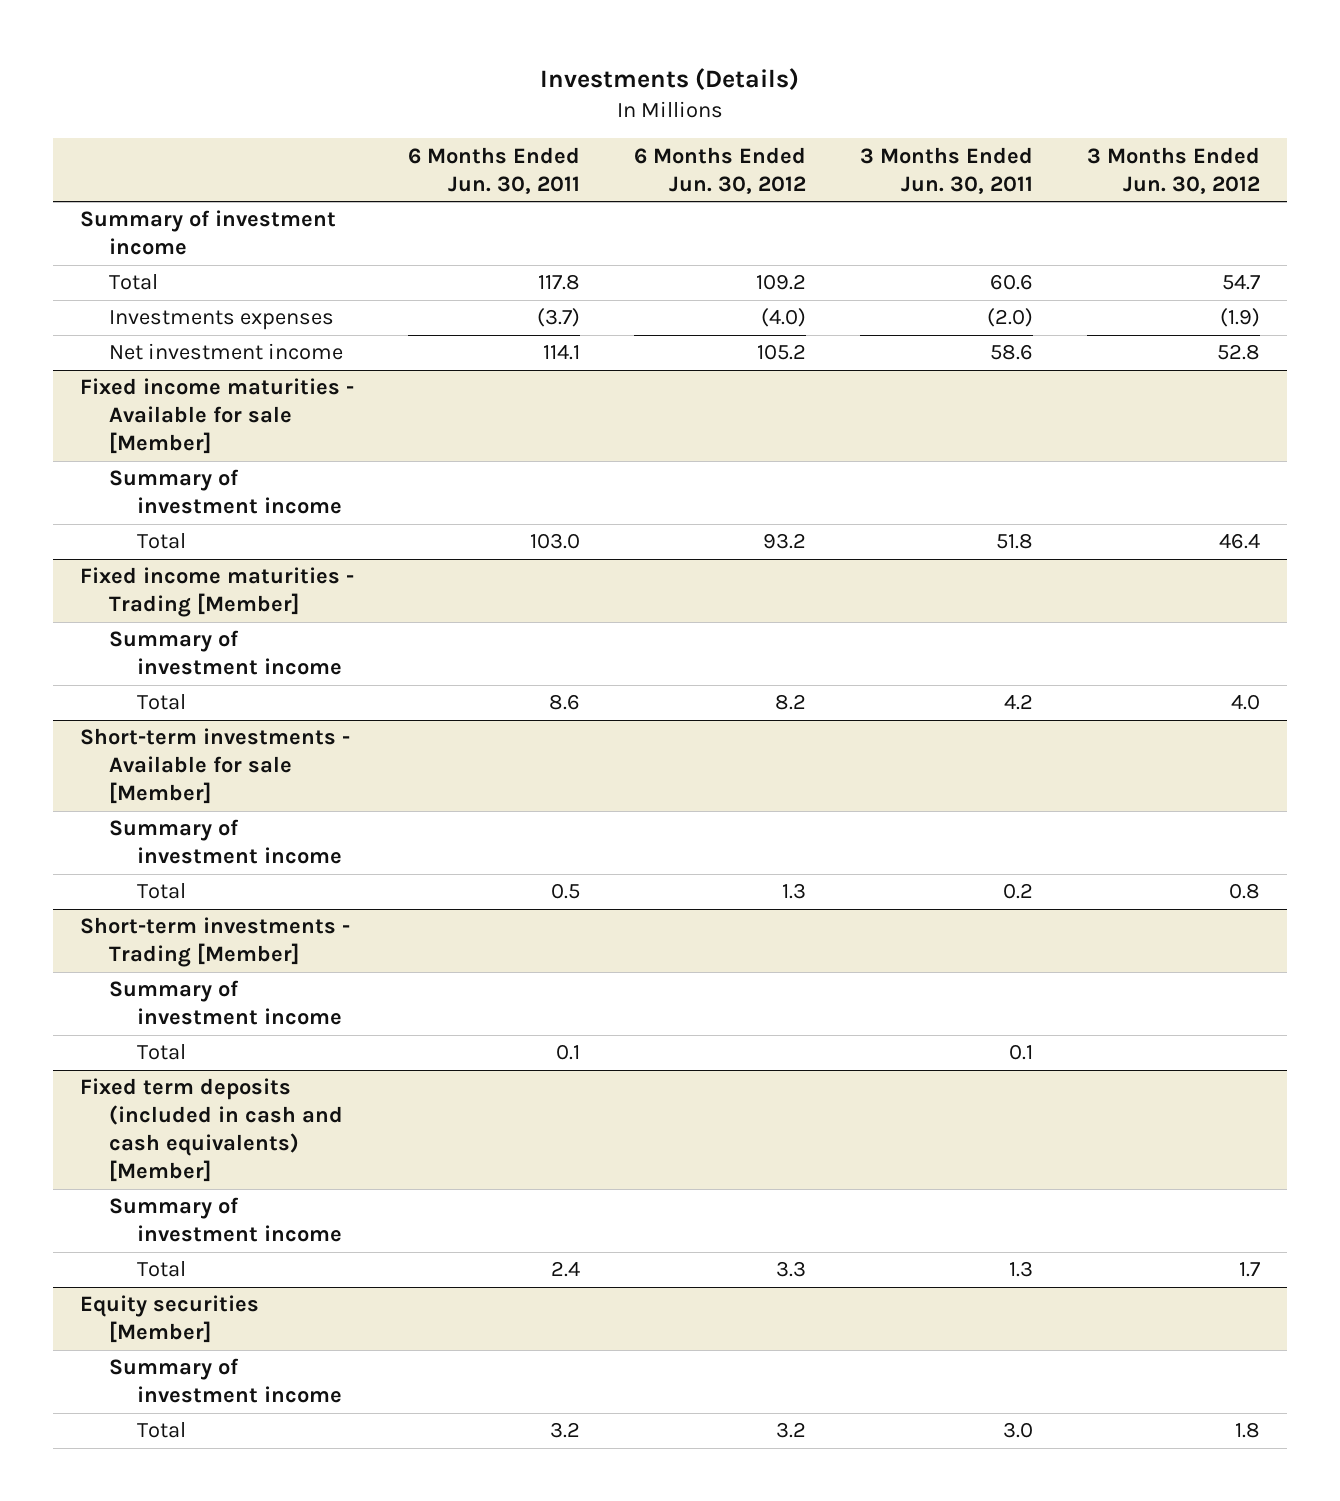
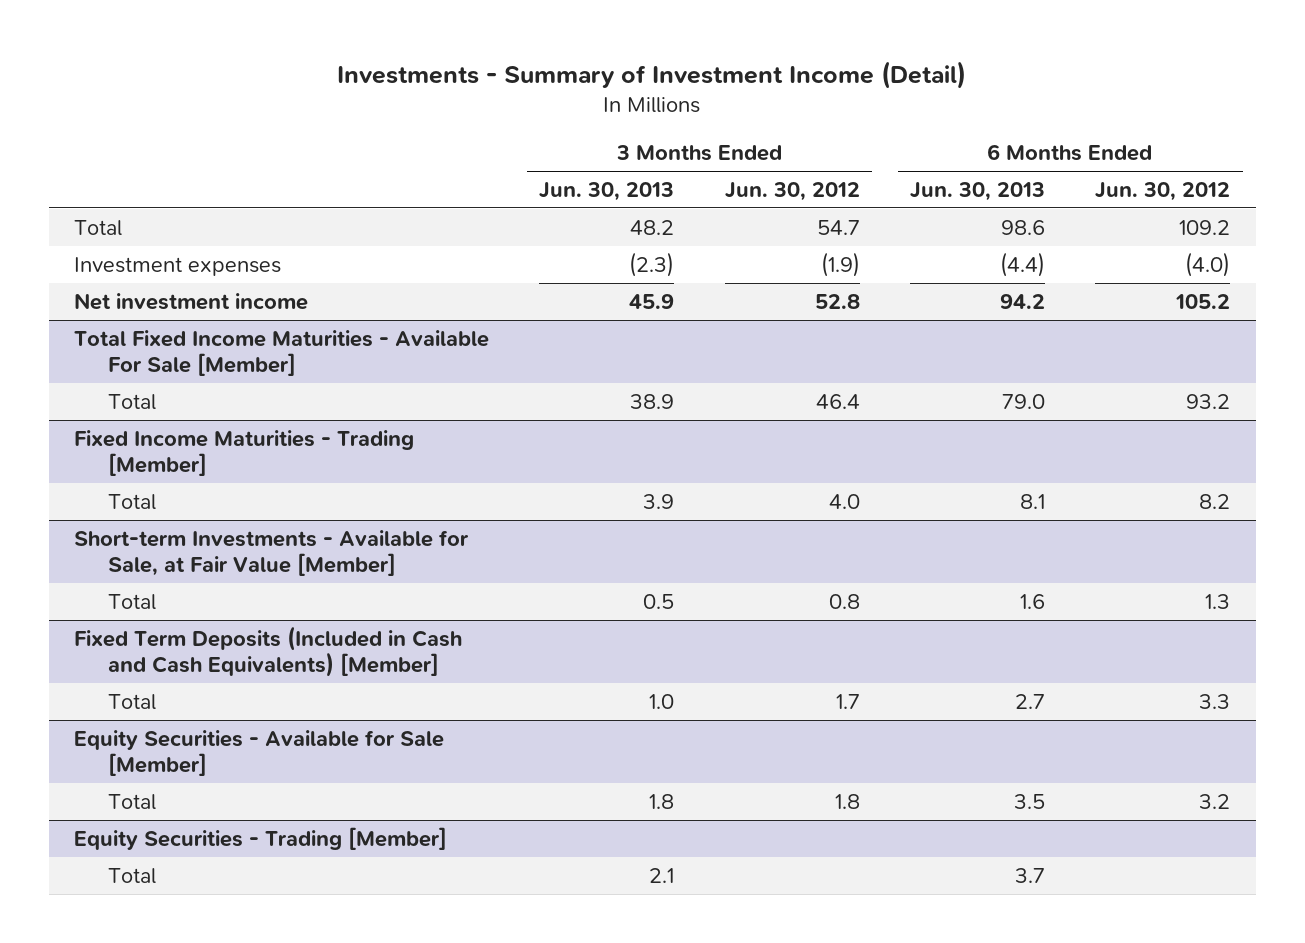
- Investments (Details)
+ Investments - Summary of Investment Income (Detail)
- | 6 Months Ended Jun. 30, 2011 | 6 Months Ended Jun. 30, 2012 | 3 Months Ended Jun. 30, 2011 | 3 Months Ended Jun. 30, 2012
+ | 3 Months Ended Jun. 30, 2013 | 3 Months Ended Jun. 30, 2012 | 6 Months Ended Jun. 30, 2013 | 6 Months Ended Jun. 30, 2012
- Summary of investment income
- Investments expenses | (3.7) | (4.0) | (2.0) | (1.9)
+ Investment expenses | (2.3) | (1.9) | (4.4) | (4.0)
- Fixed income maturities - Available for sale [Member]
- Summary of investment income
+ Total Fixed Income Maturities - Available For Sale [Member]
- Fixed income maturities - Trading [Member]
- Summary of investment income
+ Fixed Income Maturities - Trading [Member]
- Short-term investments - Available for sale [Member]
- Summary of investment income
+ Short-term Investments - Available for Sale, at Fair Value [Member]
- Short-term investments - Trading [Member]
- Summary of investment income
- Total | 0.1 | | 0.1 |
- Fixed term deposits (included in cash and cash equivalents) [Member]
- Summary of investment income
+ Fixed Term Deposits (Included in Cash and Cash Equivalents) [Member]
- Equity securities [Member]
- Summary of investment income
+ Equity Securities - Available for Sale [Member]
+ Equity Securities - Trading [Member]
+ Total | 2.1 | | 3.7 |

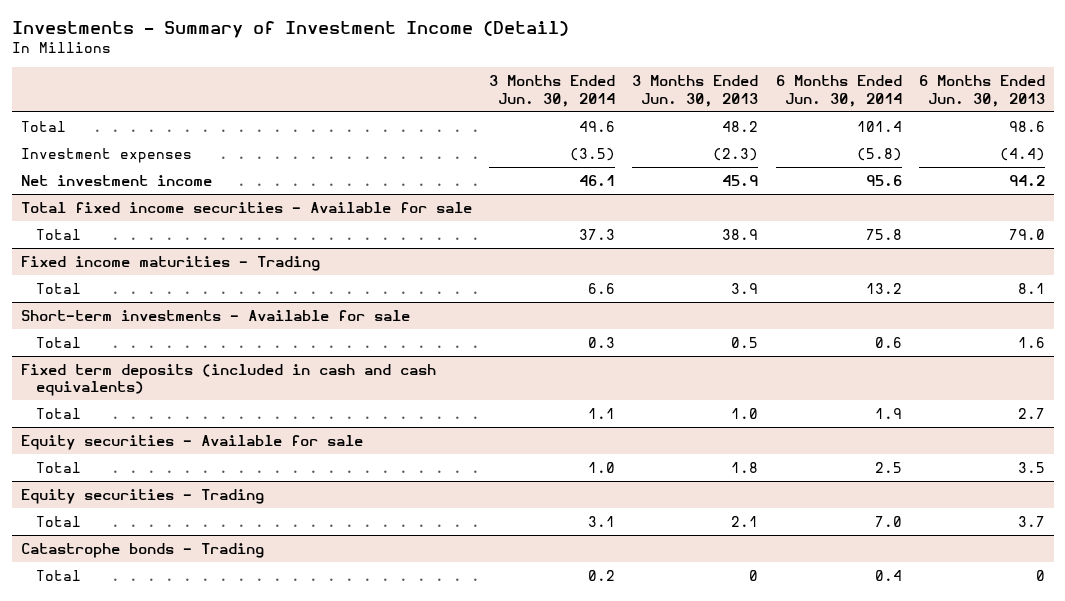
- | 3 Months Ended Jun. 30, 2013 | 3 Months Ended Jun. 30, 2012 | 6 Months Ended Jun. 30, 2013 | 6 Months Ended Jun. 30, 2012
+ | 3 Months Ended Jun. 30, 2014 | 3 Months Ended Jun. 30, 2013 | 6 Months Ended Jun. 30, 2014 | 6 Months Ended Jun. 30, 2013
- Total Fixed Income Maturities - Available For Sale [Member]
+ Total fixed income securities - Available for sale
- Fixed Income Maturities - Trading [Member]
+ Fixed income maturities - Trading
- Short-term Investments - Available for Sale, at Fair Value [Member]
+ Short-term investments - Available for sale
- Fixed Term Deposits (Included in Cash and Cash Equivalents) [Member]
+ Fixed term deposits (included in cash and cash equivalents)
- Equity Securities - Available for Sale [Member]
+ Equity securities - Available for sale
- Equity Securities - Trading [Member]
+ Equity securities - Trading
+ Catastrophe bonds - Trading
+ Total | 0.2 | 0 | 0.4 | 0

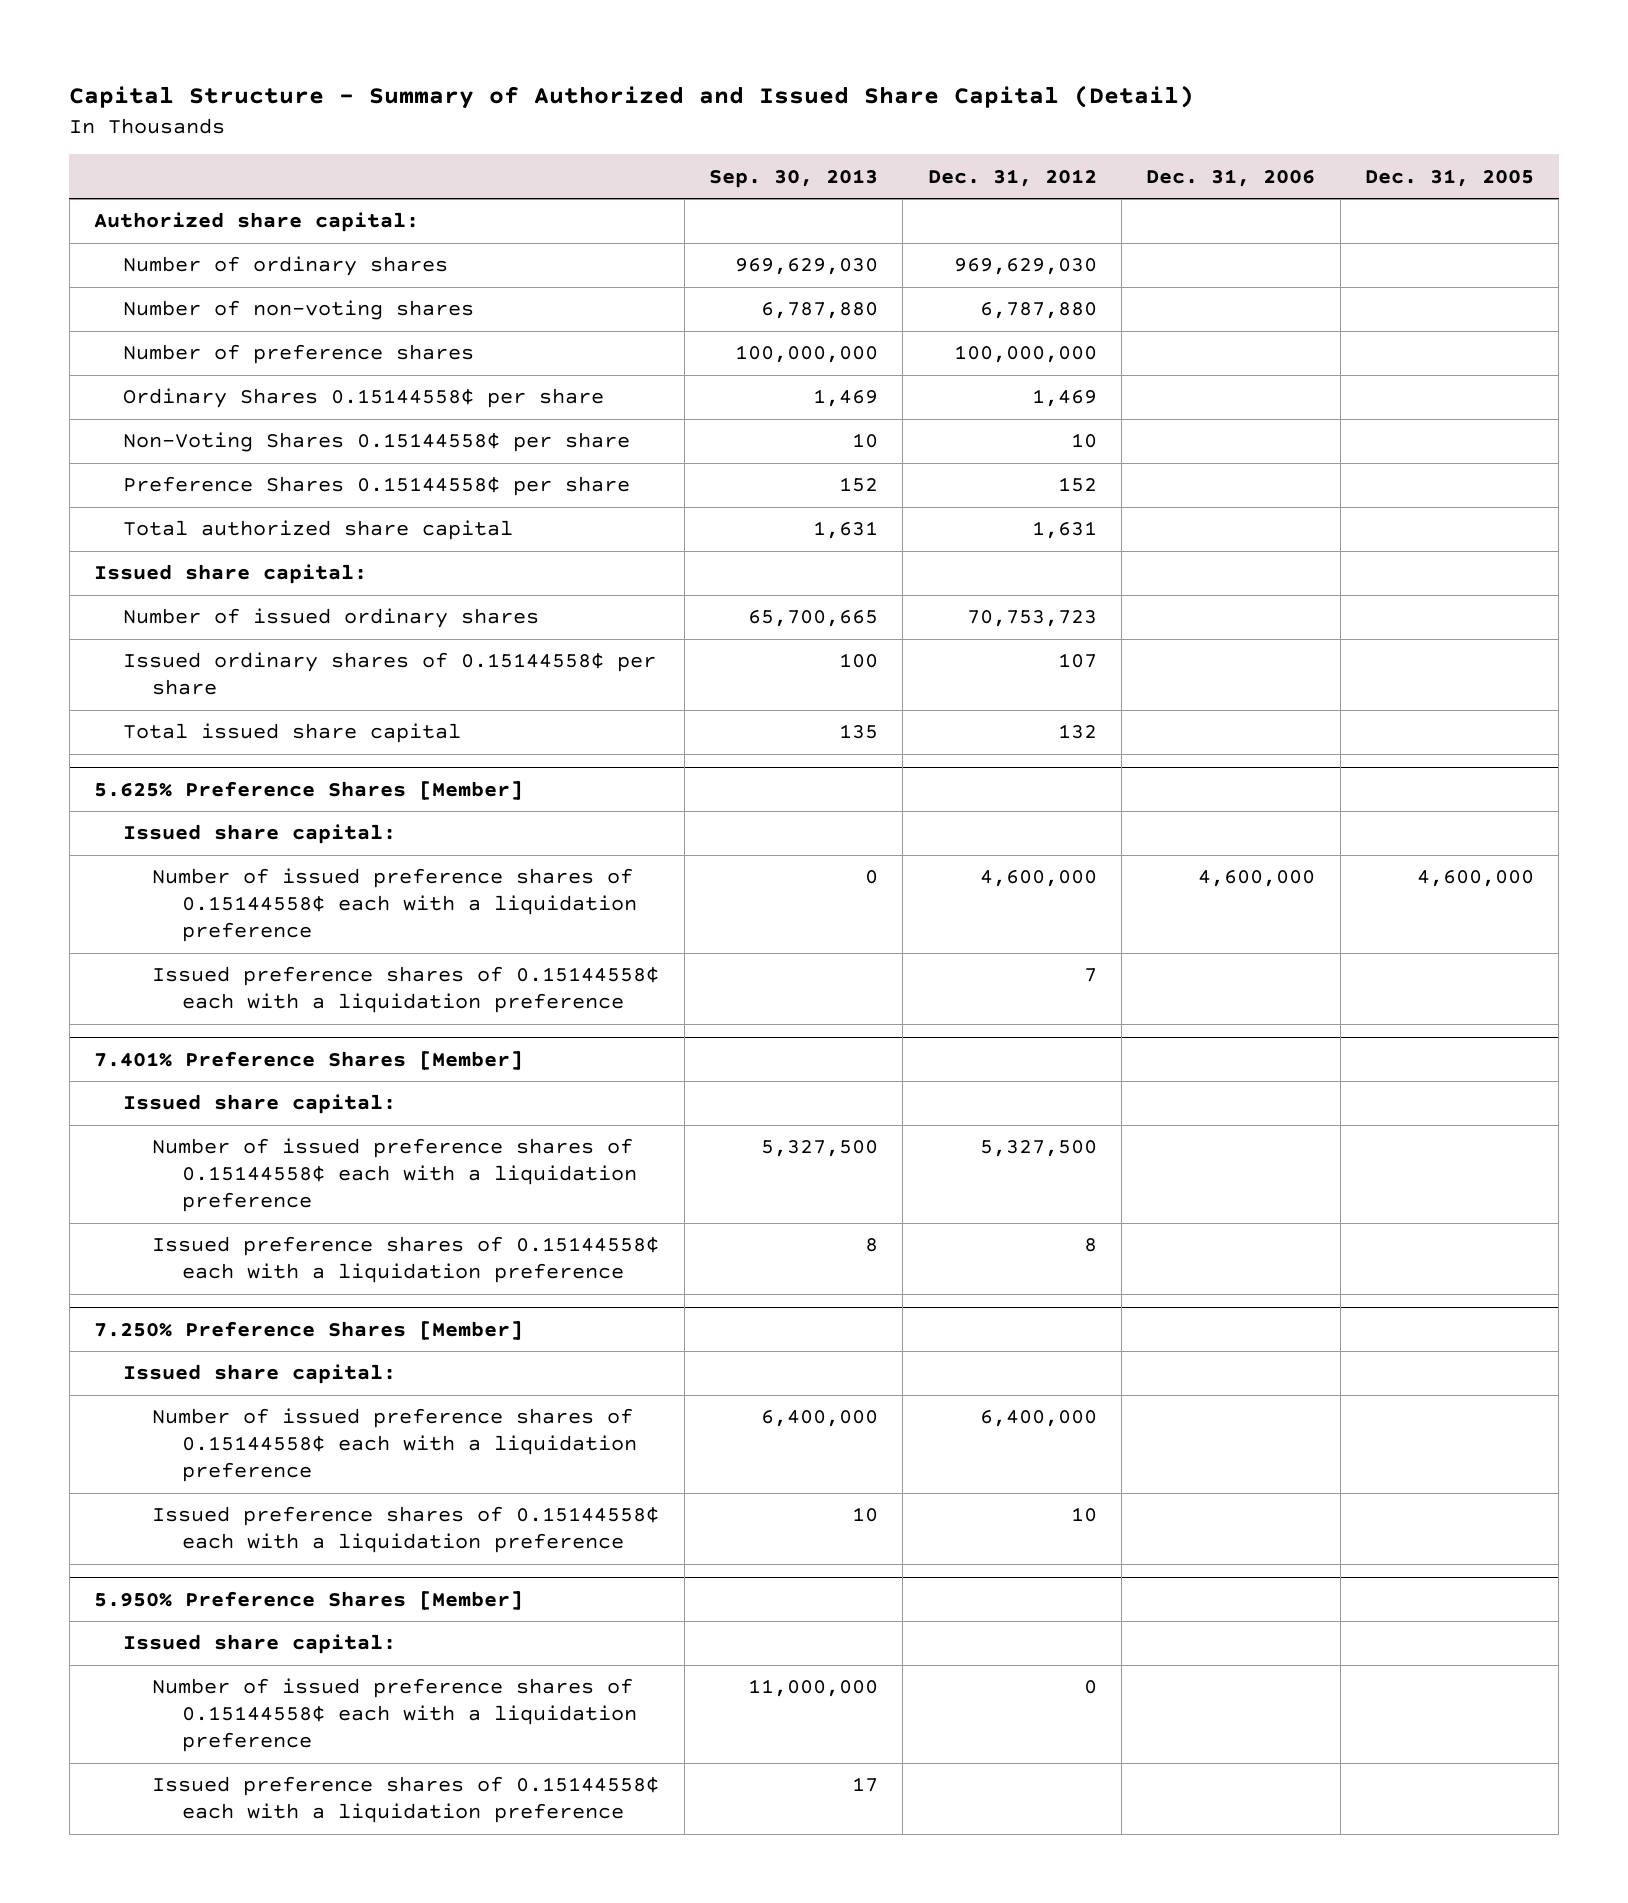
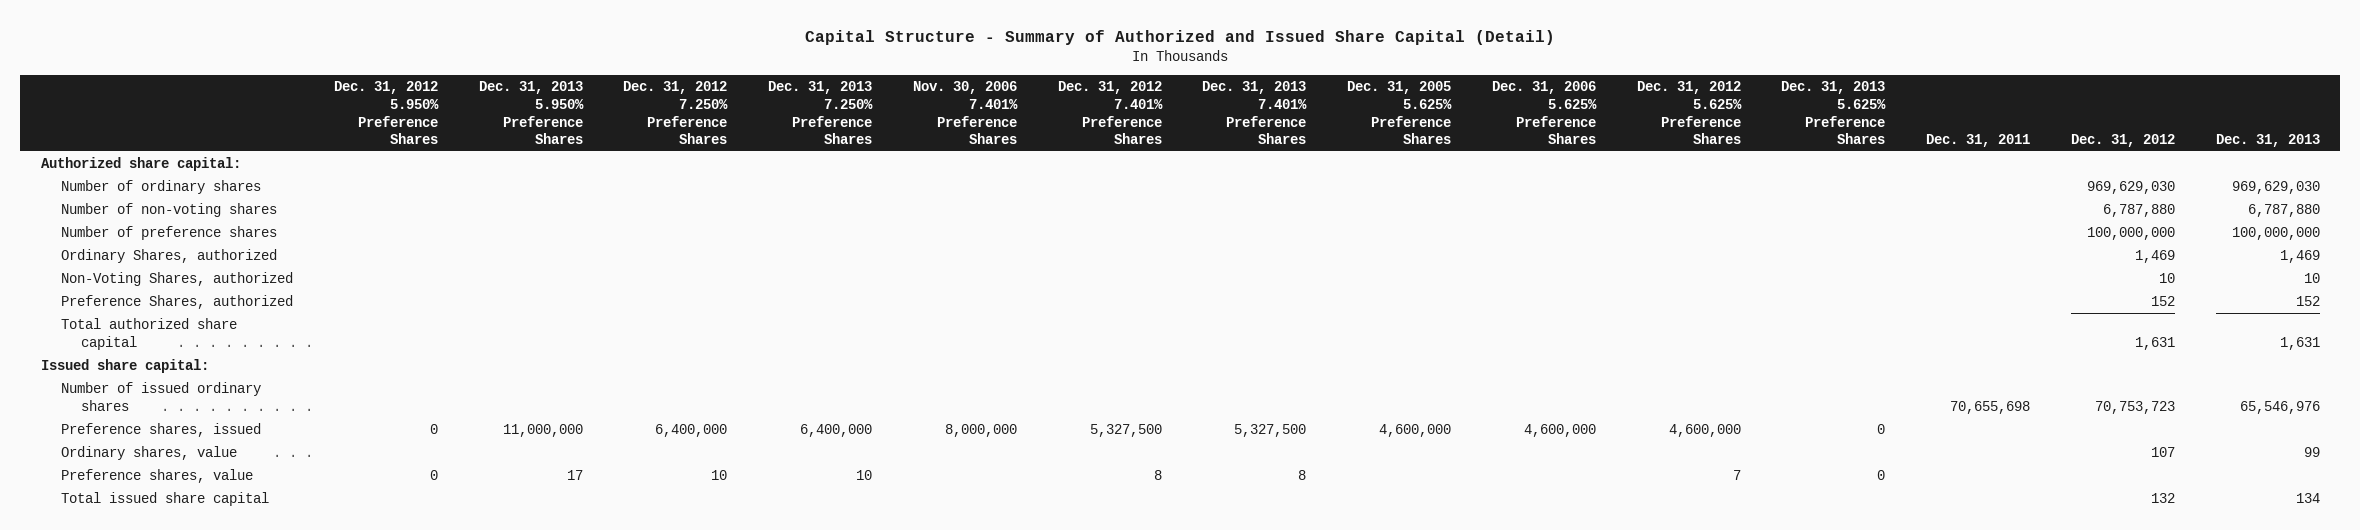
- | Sep. 30, 2013 | Dec. 31, 2012 | Dec. 31, 2006 | Dec. 31, 2005
+ | Dec. 31, 2012 5.950% Preference Shares | Dec. 31, 2013 5.950% Preference Shares | Dec. 31, 2012 7.250% Preference Shares | Dec. 31, 2013 7.250% Preference Shares | Nov. 30, 2006 7.401% Preference Shares | Dec. 31, 2012 7.401% Preference Shares | Dec. 31, 2013 7.401% Preference Shares | Dec. 31, 2005 5.625% Preference Shares | Dec. 31, 2006 5.625% Preference Shares | Dec. 31, 2012 5.625% Preference Shares | Dec. 31, 2013 5.625% Preference Shares | Dec. 31, 2011 | Dec. 31, 2012 | Dec. 31, 2013
- Ordinary Shares 0.15144558¢ per share | 1,469 | 1,469 | |
- Non-Voting Shares 0.15144558¢ per share | 10 | 10 | |
- Preference Shares 0.15144558¢ per share | 152 | 152 | |
+ Ordinary Shares, authorized | | | | | | | | | | | | | 1,469 | 1,469
+ Non-Voting Shares, authorized | | | | | | | | | | | | | 10 | 10
+ Preference Shares, authorized | | | | | | | | | | | | | 152 | 152
- Issued ordinary shares of 0.15144558¢ per share | 100 | 107 | |
+ Preference shares, issued | 0 | 11,000,000 | 6,400,000 | 6,400,000 | 8,000,000 | 5,327,500 | 5,327,500 | 4,600,000 | 4,600,000 | 4,600,000 | 0 | | |
+ Ordinary shares, value | | | | | | | | | | | | | 107 | 99
+ Preference shares, value | 0 | 17 | 10 | 10 | | 8 | 8 | | | 7 | 0 | | |
- 5.625% Preference Shares [Member]
- Issued share capital:
- Number of issued preference shares of 0.15144558¢ each with a liquidation preference | 0 | 4,600,000 | 4,600,000 | 4,600,000
- Issued preference shares of 0.15144558¢ each with a liquidation preference | | 7 | |
- 7.401% Preference Shares [Member]
- Issued share capital:
- Number of issued preference shares of 0.15144558¢ each with a liquidation preference | 5,327,500 | 5,327,500 | |
- Issued preference shares of 0.15144558¢ each with a liquidation preference | 8 | 8 | |
- 7.250% Preference Shares [Member]
- Issued share capital:
- Number of issued preference shares of 0.15144558¢ each with a liquidation preference | 6,400,000 | 6,400,000 | |
- Issued preference shares of 0.15144558¢ each with a liquidation preference | 10 | 10 | |
- 5.950% Preference Shares [Member]
- Issued share capital:
- Number of issued preference shares of 0.15144558¢ each with a liquidation preference | 11,000,000 | 0 | |
- Issued preference shares of 0.15144558¢ each with a liquidation preference | 17 | | |

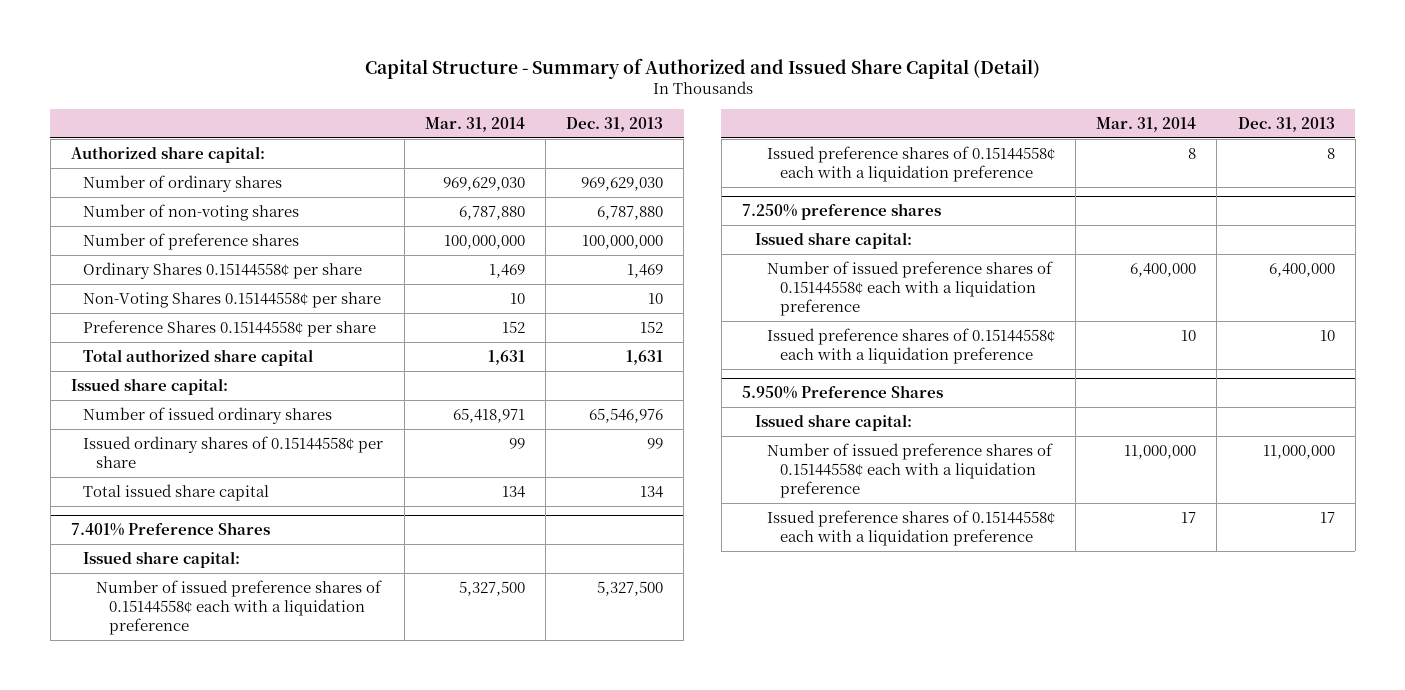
- | Dec. 31, 2012 5.950% Preference Shares | Dec. 31, 2013 5.950% Preference Shares | Dec. 31, 2012 7.250% Preference Shares | Dec. 31, 2013 7.250% Preference Shares | Nov. 30, 2006 7.401% Preference Shares | Dec. 31, 2012 7.401% Preference Shares | Dec. 31, 2013 7.401% Preference Shares | Dec. 31, 2005 5.625% Preference Shares | Dec. 31, 2006 5.625% Preference Shares | Dec. 31, 2012 5.625% Preference Shares | Dec. 31, 2013 5.625% Preference Shares | Dec. 31, 2011 | Dec. 31, 2012 | Dec. 31, 2013
+ | Mar. 31, 2014 | Dec. 31, 2013
- Ordinary Shares, authorized | | | | | | | | | | | | | 1,469 | 1,469
- Non-Voting Shares, authorized | | | | | | | | | | | | | 10 | 10
- Preference Shares, authorized | | | | | | | | | | | | | 152 | 152
+ Ordinary Shares 0.15144558¢ per share | 1,469 | 1,469
+ Non-Voting Shares 0.15144558¢ per share | 10 | 10
+ Preference Shares 0.15144558¢ per share | 152 | 152
- Preference shares, issued | 0 | 11,000,000 | 6,400,000 | 6,400,000 | 8,000,000 | 5,327,500 | 5,327,500 | 4,600,000 | 4,600,000 | 4,600,000 | 0 | | |
- Ordinary shares, value | | | | | | | | | | | | | 107 | 99
- Preference shares, value | 0 | 17 | 10 | 10 | | 8 | 8 | | | 7 | 0 | | |
+ Issued ordinary shares of 0.15144558¢ per share | 99 | 99
+ 7.401% Preference Shares
+ Issued share capital:
+ Number of issued preference shares of 0.15144558¢ each with a liquidation preference | 5,327,500 | 5,327,500
+ Issued preference shares of 0.15144558¢ each with a liquidation preference | 8 | 8
+ 7.250% preference shares
+ Issued share capital:
+ Number of issued preference shares of 0.15144558¢ each with a liquidation preference | 6,400,000 | 6,400,000
+ Issued preference shares of 0.15144558¢ each with a liquidation preference | 10 | 10
+ 5.950% Preference Shares
+ Issued share capital:
+ Number of issued preference shares of 0.15144558¢ each with a liquidation preference | 11,000,000 | 11,000,000
+ Issued preference shares of 0.15144558¢ each with a liquidation preference | 17 | 17

